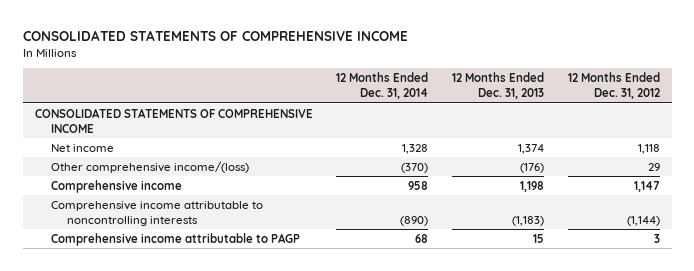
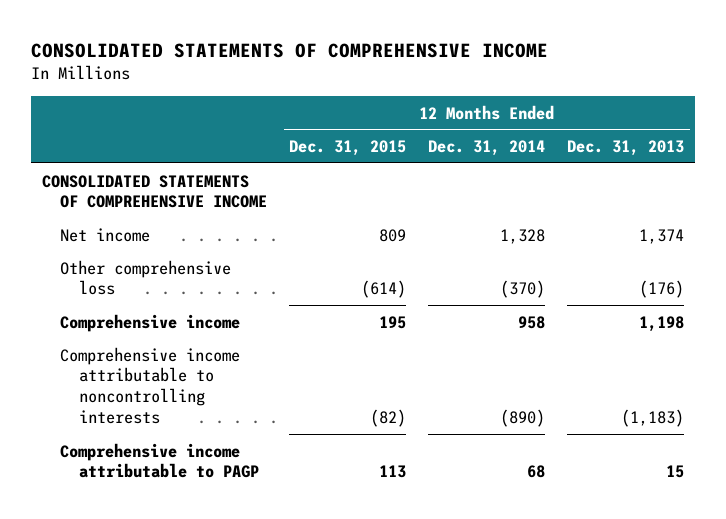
- | 12 Months Ended Dec. 31, 2014 | 12 Months Ended Dec. 31, 2013 | 12 Months Ended Dec. 31, 2012
+ | 12 Months Ended Dec. 31, 2015 | 12 Months Ended Dec. 31, 2014 | 12 Months Ended Dec. 31, 2013
- Other comprehensive income/(loss) | (370) | (176) | 29
+ Other comprehensive loss | (614) | (370) | (176)

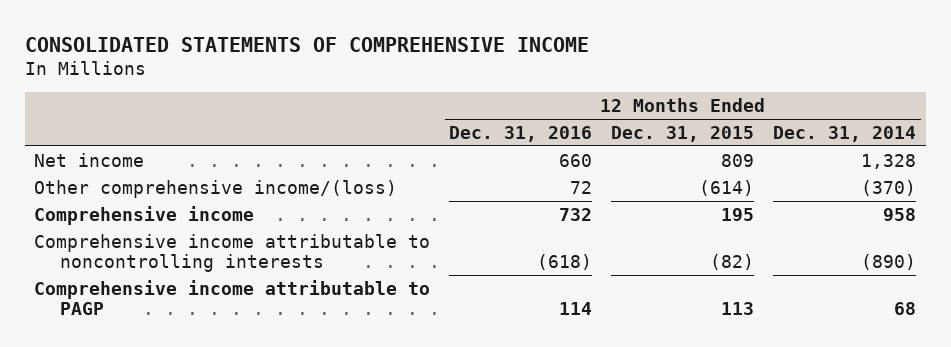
- | 12 Months Ended Dec. 31, 2015 | 12 Months Ended Dec. 31, 2014 | 12 Months Ended Dec. 31, 2013
+ | 12 Months Ended Dec. 31, 2016 | 12 Months Ended Dec. 31, 2015 | 12 Months Ended Dec. 31, 2014
- CONSOLIDATED STATEMENTS OF COMPREHENSIVE INCOME
- Other comprehensive loss | (614) | (370) | (176)
+ Other comprehensive income/(loss) | 72 | (614) | (370)

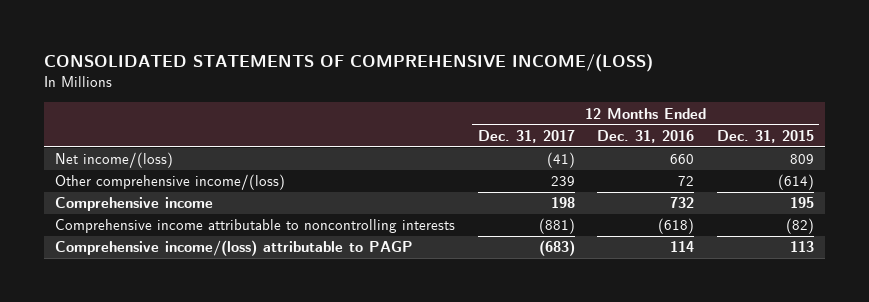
- CONSOLIDATED STATEMENTS OF COMPREHENSIVE INCOME
+ CONSOLIDATED STATEMENTS OF COMPREHENSIVE INCOME/(LOSS)
- | 12 Months Ended Dec. 31, 2016 | 12 Months Ended Dec. 31, 2015 | 12 Months Ended Dec. 31, 2014
+ | 12 Months Ended Dec. 31, 2017 | 12 Months Ended Dec. 31, 2016 | 12 Months Ended Dec. 31, 2015
- Net income | 660 | 809 | 1,328
+ Net income/(loss) | (41) | 660 | 809
- Comprehensive income attributable to PAGP | 114 | 113 | 68
+ Comprehensive income/(loss) attributable to PAGP | (683) | 114 | 113

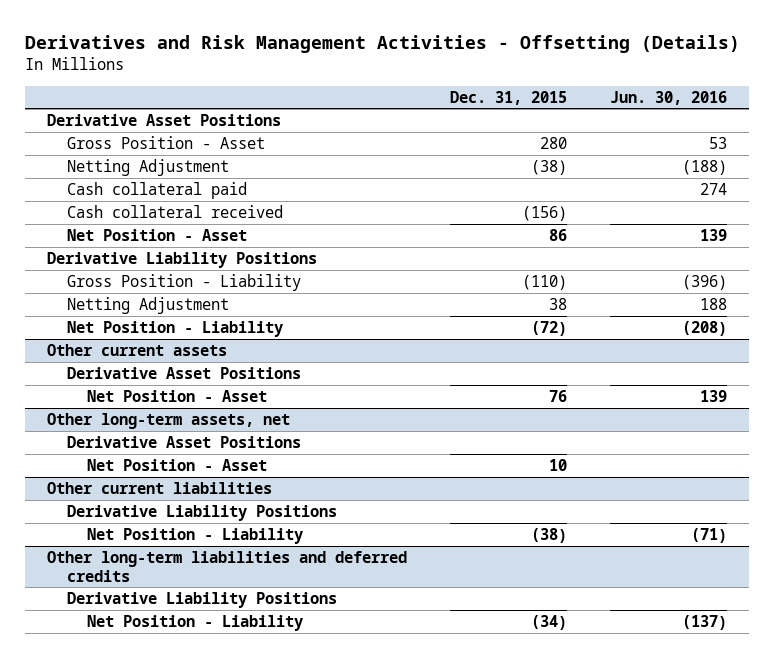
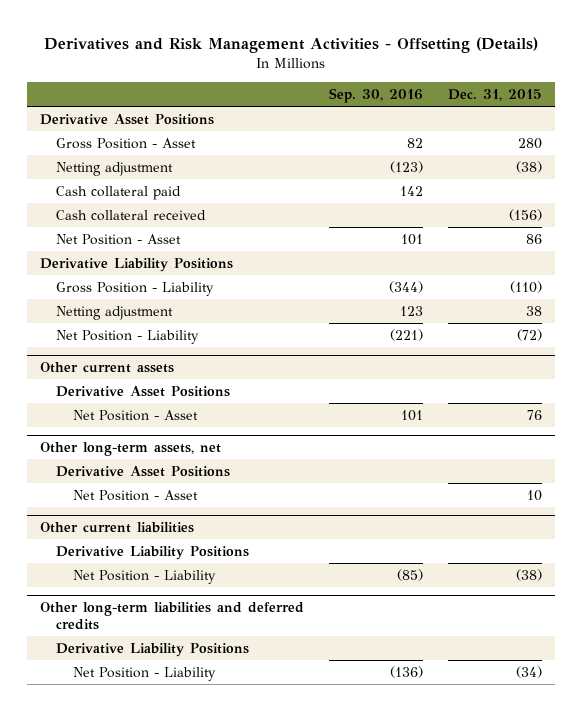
- | Dec. 31, 2015 | Jun. 30, 2016
+ | Sep. 30, 2016 | Dec. 31, 2015
- Netting Adjustment | (38) | (188)
+ Netting adjustment | (123) | (38)
- Netting Adjustment | 38 | 188
+ Netting adjustment | 123 | 38

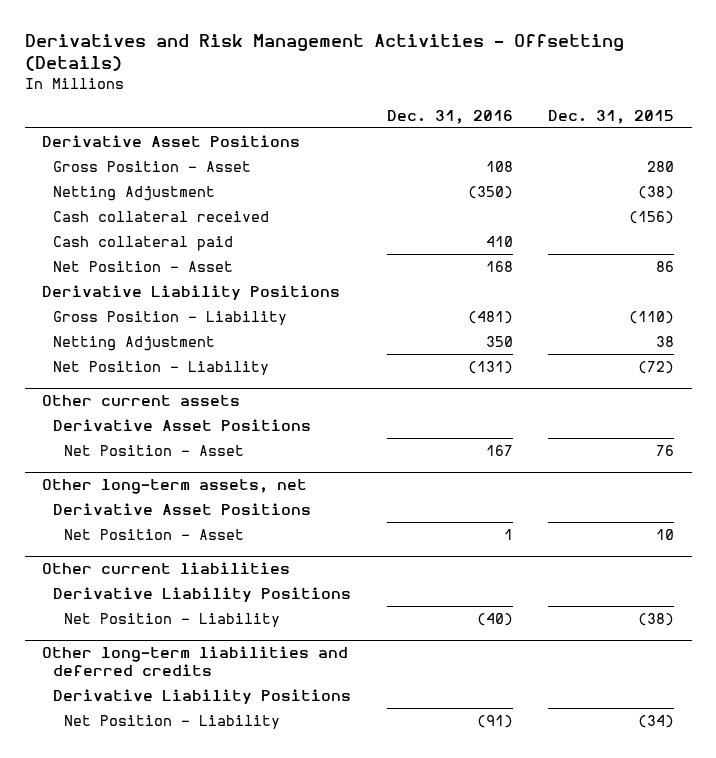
- | Sep. 30, 2016 | Dec. 31, 2015
+ | Dec. 31, 2016 | Dec. 31, 2015
- Netting adjustment | (123) | (38)
+ Netting Adjustment | (350) | (38)
moved down: Cash collateral paid | 410 |
- Netting adjustment | 123 | 38
+ Netting Adjustment | 350 | 38

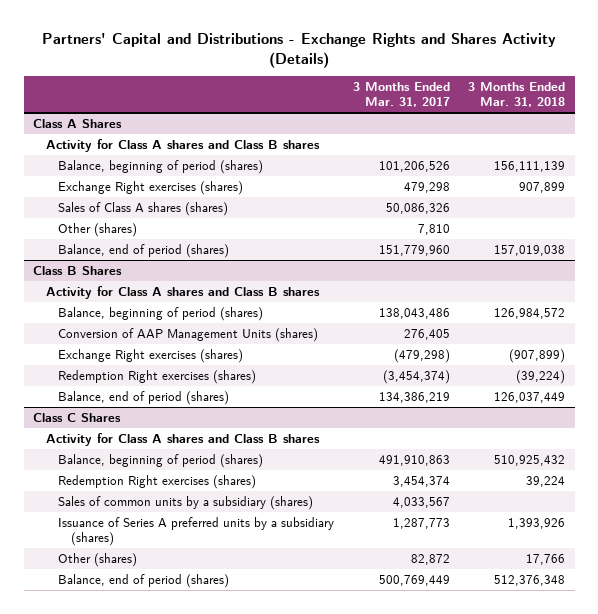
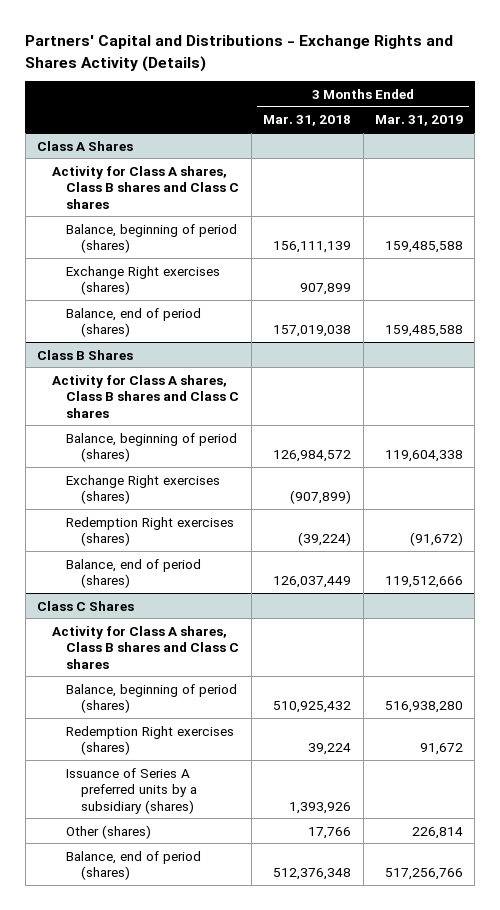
- | 3 Months Ended Mar. 31, 2017 | 3 Months Ended Mar. 31, 2018
+ | 3 Months Ended Mar. 31, 2018 | 3 Months Ended Mar. 31, 2019
@ Class A Shares
- Activity for Class A shares and Class B shares
+ Activity for Class A shares, Class B shares and Class C shares
- Sales of Class A shares (shares) | 50,086,326 |
- Other (shares) | 7,810 |
@ Class B Shares
- Activity for Class A shares and Class B shares
+ Activity for Class A shares, Class B shares and Class C shares
- Conversion of AAP Management Units (shares) | 276,405 |
@ Class C Shares
- Activity for Class A shares and Class B shares
+ Activity for Class A shares, Class B shares and Class C shares
- Sales of common units by a subsidiary (shares) | 4,033,567 |

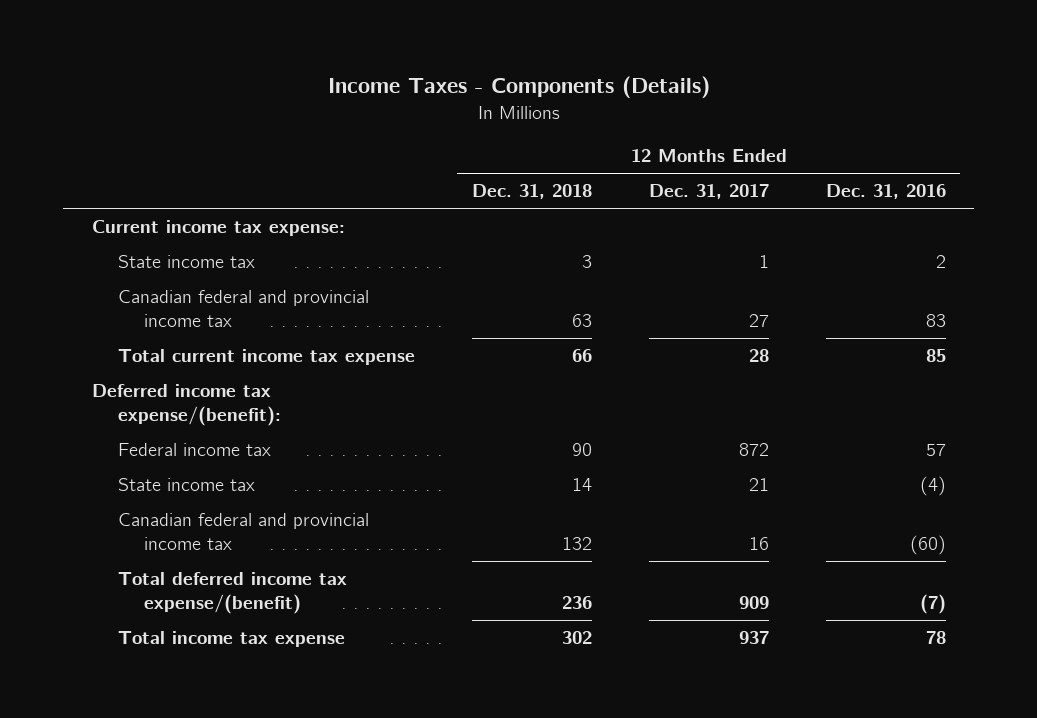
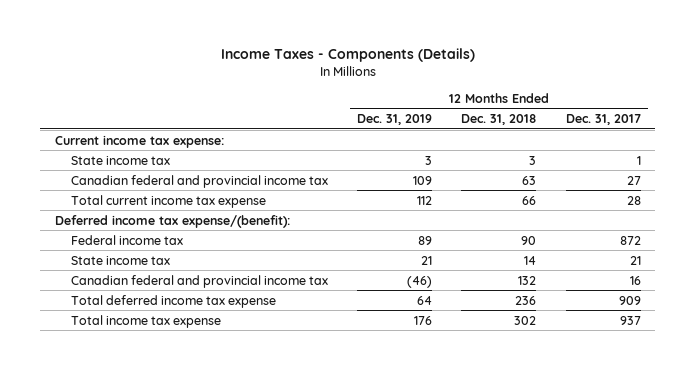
- | 12 Months Ended Dec. 31, 2018 | 12 Months Ended Dec. 31, 2017 | 12 Months Ended Dec. 31, 2016
+ | 12 Months Ended Dec. 31, 2019 | 12 Months Ended Dec. 31, 2018 | 12 Months Ended Dec. 31, 2017
- Total deferred income tax expense/(benefit) | 236 | 909 | (7)
+ Total deferred income tax expense | 64 | 236 | 909

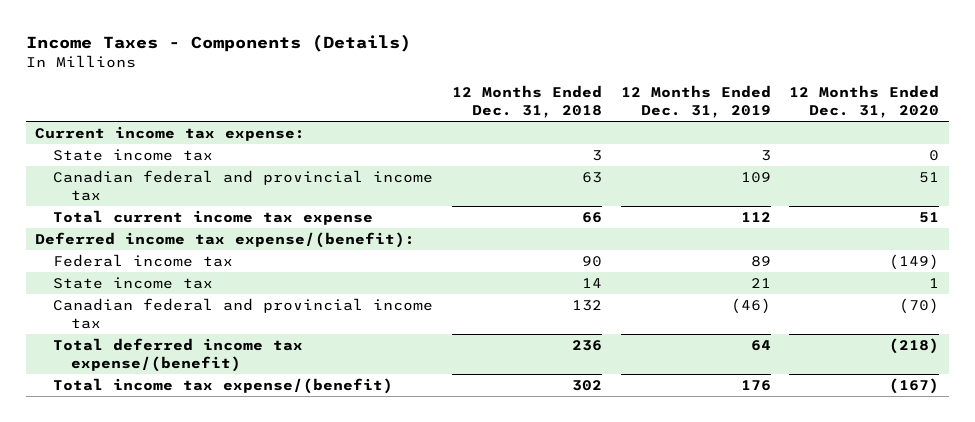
- | 12 Months Ended Dec. 31, 2019 | 12 Months Ended Dec. 31, 2018 | 12 Months Ended Dec. 31, 2017
+ | 12 Months Ended Dec. 31, 2018 | 12 Months Ended Dec. 31, 2019 | 12 Months Ended Dec. 31, 2020
- Total deferred income tax expense | 64 | 236 | 909
- Total income tax expense | 176 | 302 | 937
+ Total deferred income tax expense/(benefit) | 236 | 64 | (218)
+ Total income tax expense/(benefit) | 302 | 176 | (167)

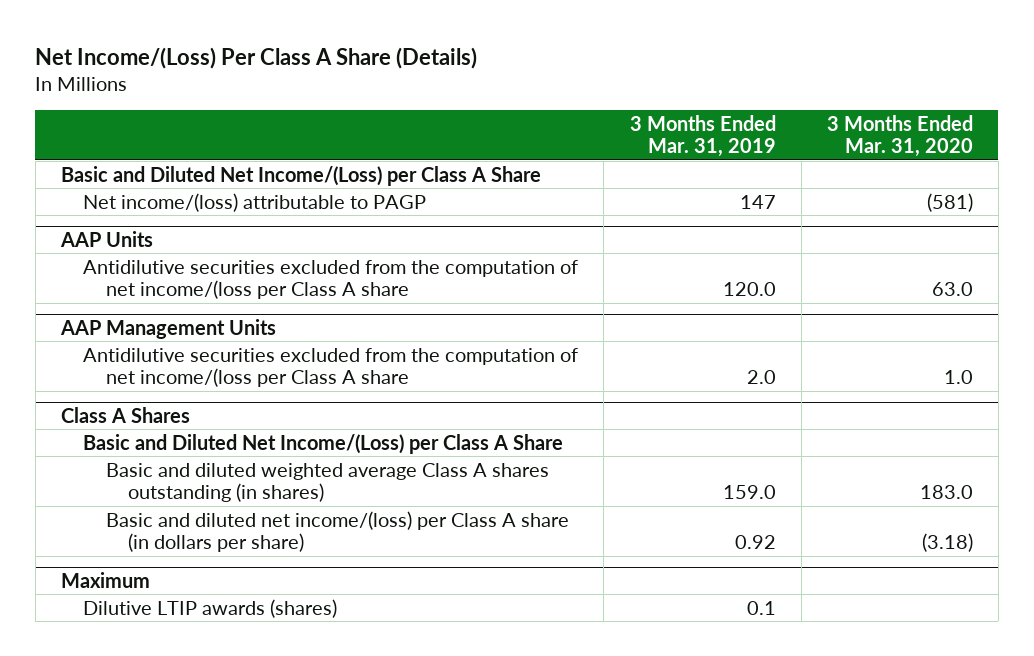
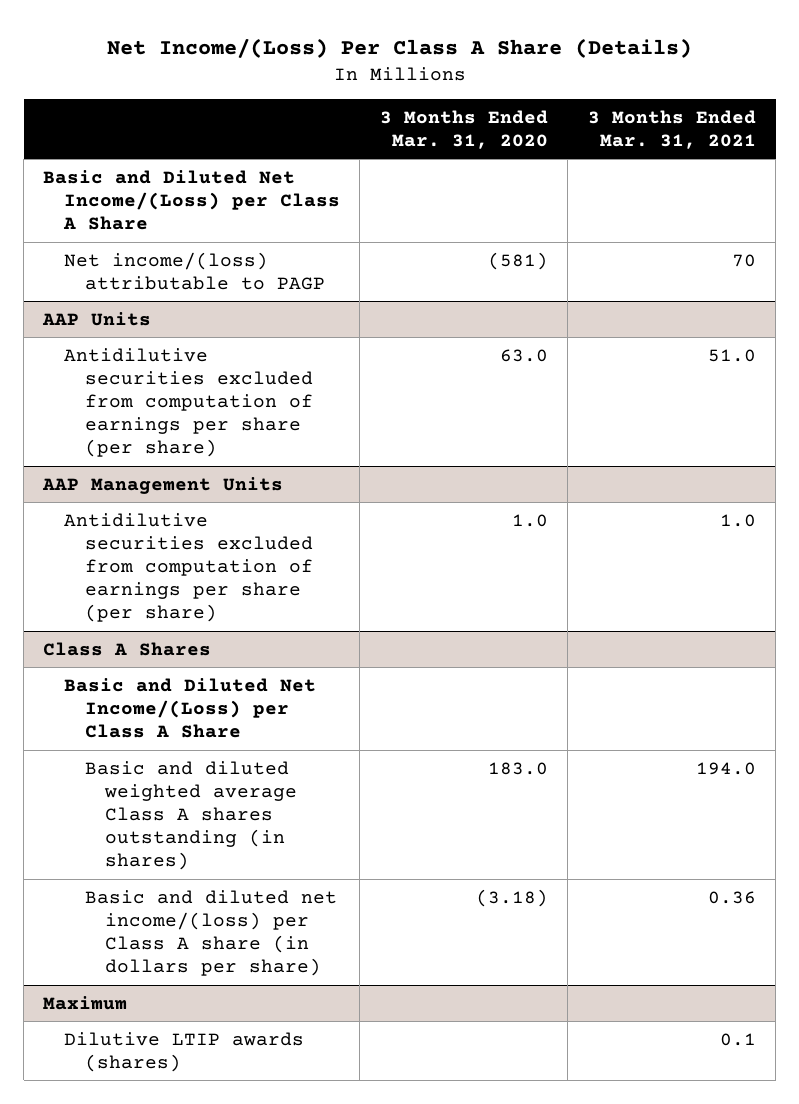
- | 3 Months Ended Mar. 31, 2019 | 3 Months Ended Mar. 31, 2020
+ | 3 Months Ended Mar. 31, 2020 | 3 Months Ended Mar. 31, 2021
@ AAP Units
- Antidilutive securities excluded from the computation of net income/(loss per Class A share | 120.0 | 63.0
+ Antidilutive securities excluded from computation of earnings per share (per share) | 63.0 | 51.0
@ AAP Management Units
- Antidilutive securities excluded from the computation of net income/(loss per Class A share | 2.0 | 1.0
+ Antidilutive securities excluded from computation of earnings per share (per share) | 1.0 | 1.0

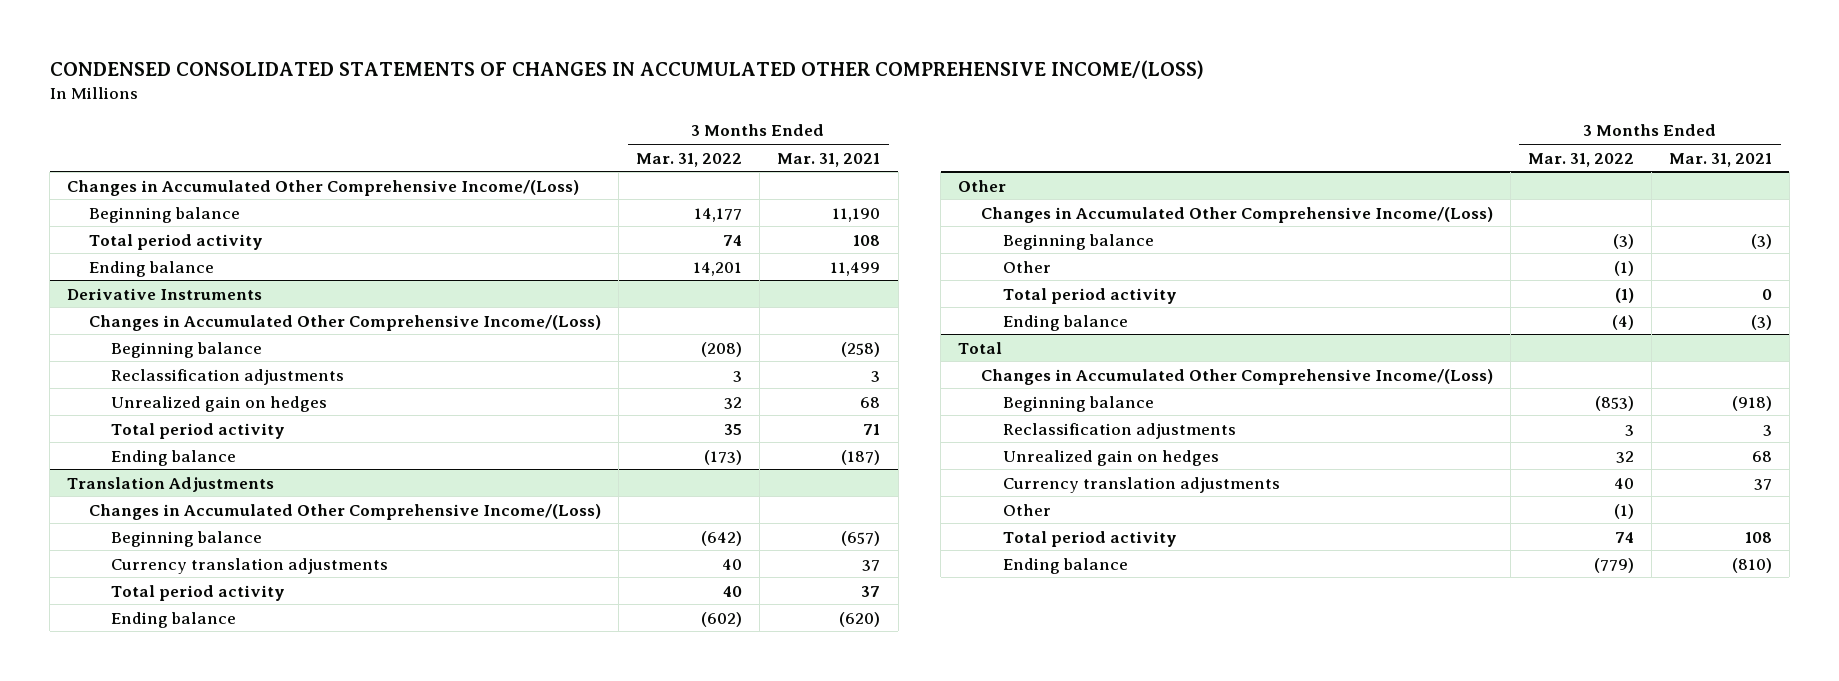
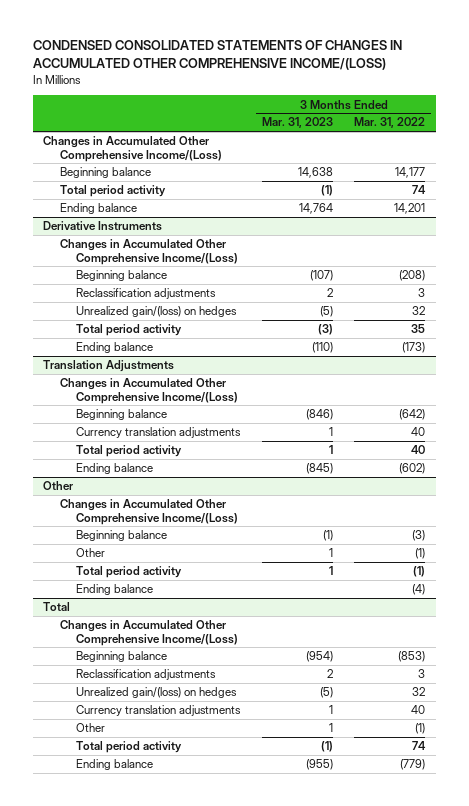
- | 3 Months Ended Mar. 31, 2022 | 3 Months Ended Mar. 31, 2021
+ | 3 Months Ended Mar. 31, 2023 | 3 Months Ended Mar. 31, 2022
@ Derivative Instruments
- Unrealized gain on hedges | 32 | 68
+ Unrealized gain/(loss) on hedges | (5) | 32
@ Total
- Unrealized gain on hedges | 32 | 68
+ Unrealized gain/(loss) on hedges | (5) | 32

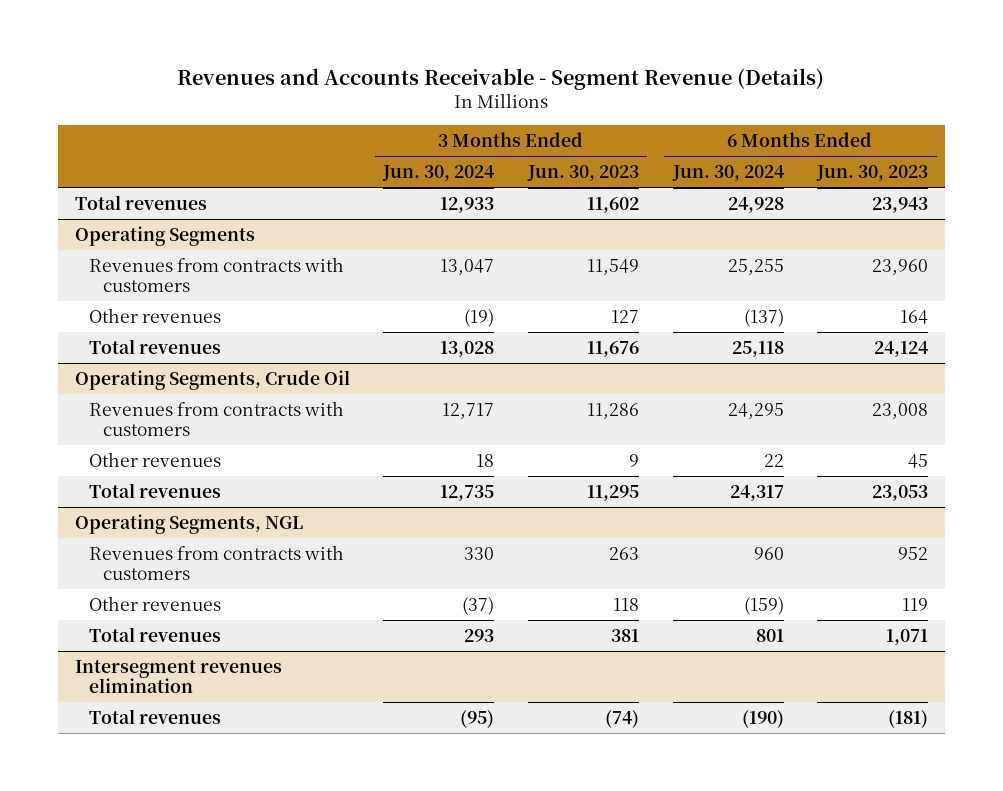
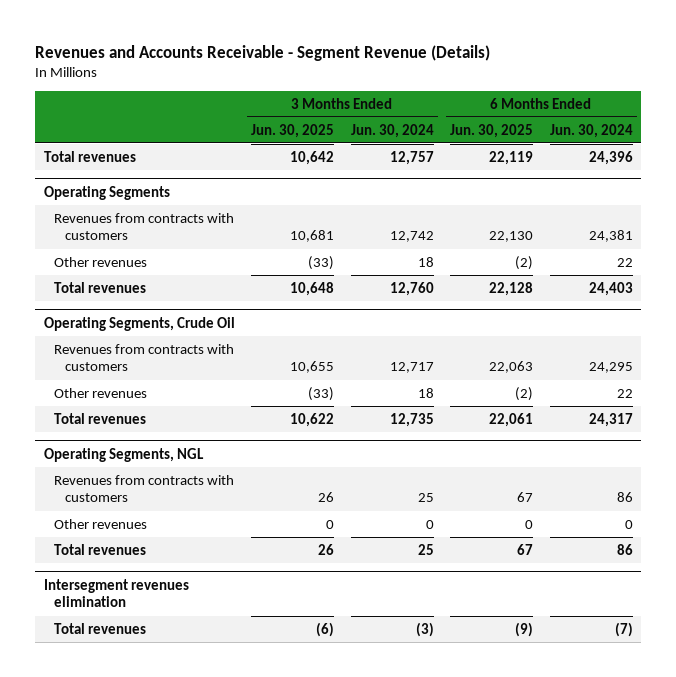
- | 3 Months Ended Jun. 30, 2024 | 3 Months Ended Jun. 30, 2023 | 6 Months Ended Jun. 30, 2024 | 6 Months Ended Jun. 30, 2023
+ | 3 Months Ended Jun. 30, 2025 | 3 Months Ended Jun. 30, 2024 | 6 Months Ended Jun. 30, 2025 | 6 Months Ended Jun. 30, 2024
- Total revenues | 12,933 | 11,602 | 24,928 | 23,943
+ Total revenues | 10,642 | 12,757 | 22,119 | 24,396
@ Operating Segments
- Revenues from contracts with customers | 13,047 | 11,549 | 25,255 | 23,960
- Other revenues | (19) | 127 | (137) | 164
- Total revenues | 13,028 | 11,676 | 25,118 | 24,124
+ Revenues from contracts with customers | 10,681 | 12,742 | 22,130 | 24,381
+ Other revenues | (33) | 18 | (2) | 22
+ Total revenues | 10,648 | 12,760 | 22,128 | 24,403
@ Operating Segments, NGL
- Revenues from contracts with customers | 330 | 263 | 960 | 952
- Other revenues | (37) | 118 | (159) | 119
- Total revenues | 293 | 381 | 801 | 1,071
+ Revenues from contracts with customers | 26 | 25 | 67 | 86
+ Other revenues | 0 | 0 | 0 | 0
+ Total revenues | 26 | 25 | 67 | 86
@ Intersegment revenues elimination
- Total revenues | (95) | (74) | (190) | (181)
+ Total revenues | (6) | (3) | (9) | (7)

